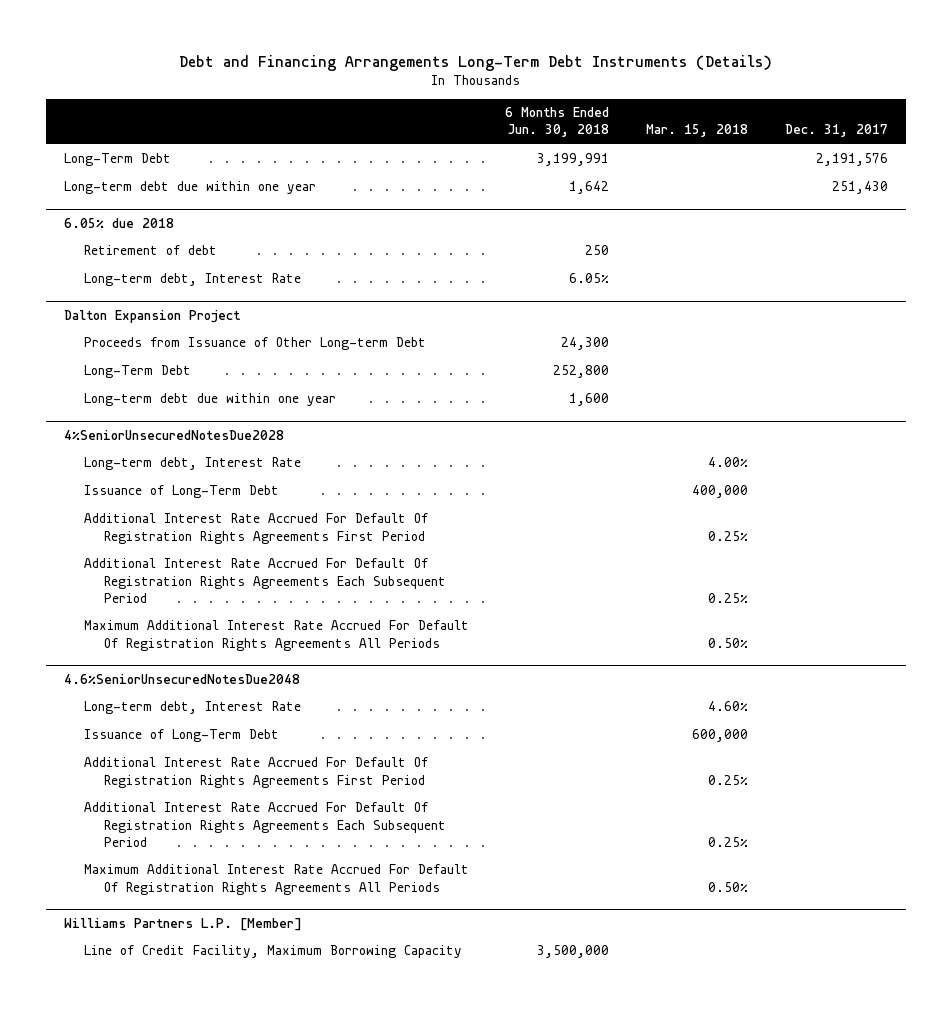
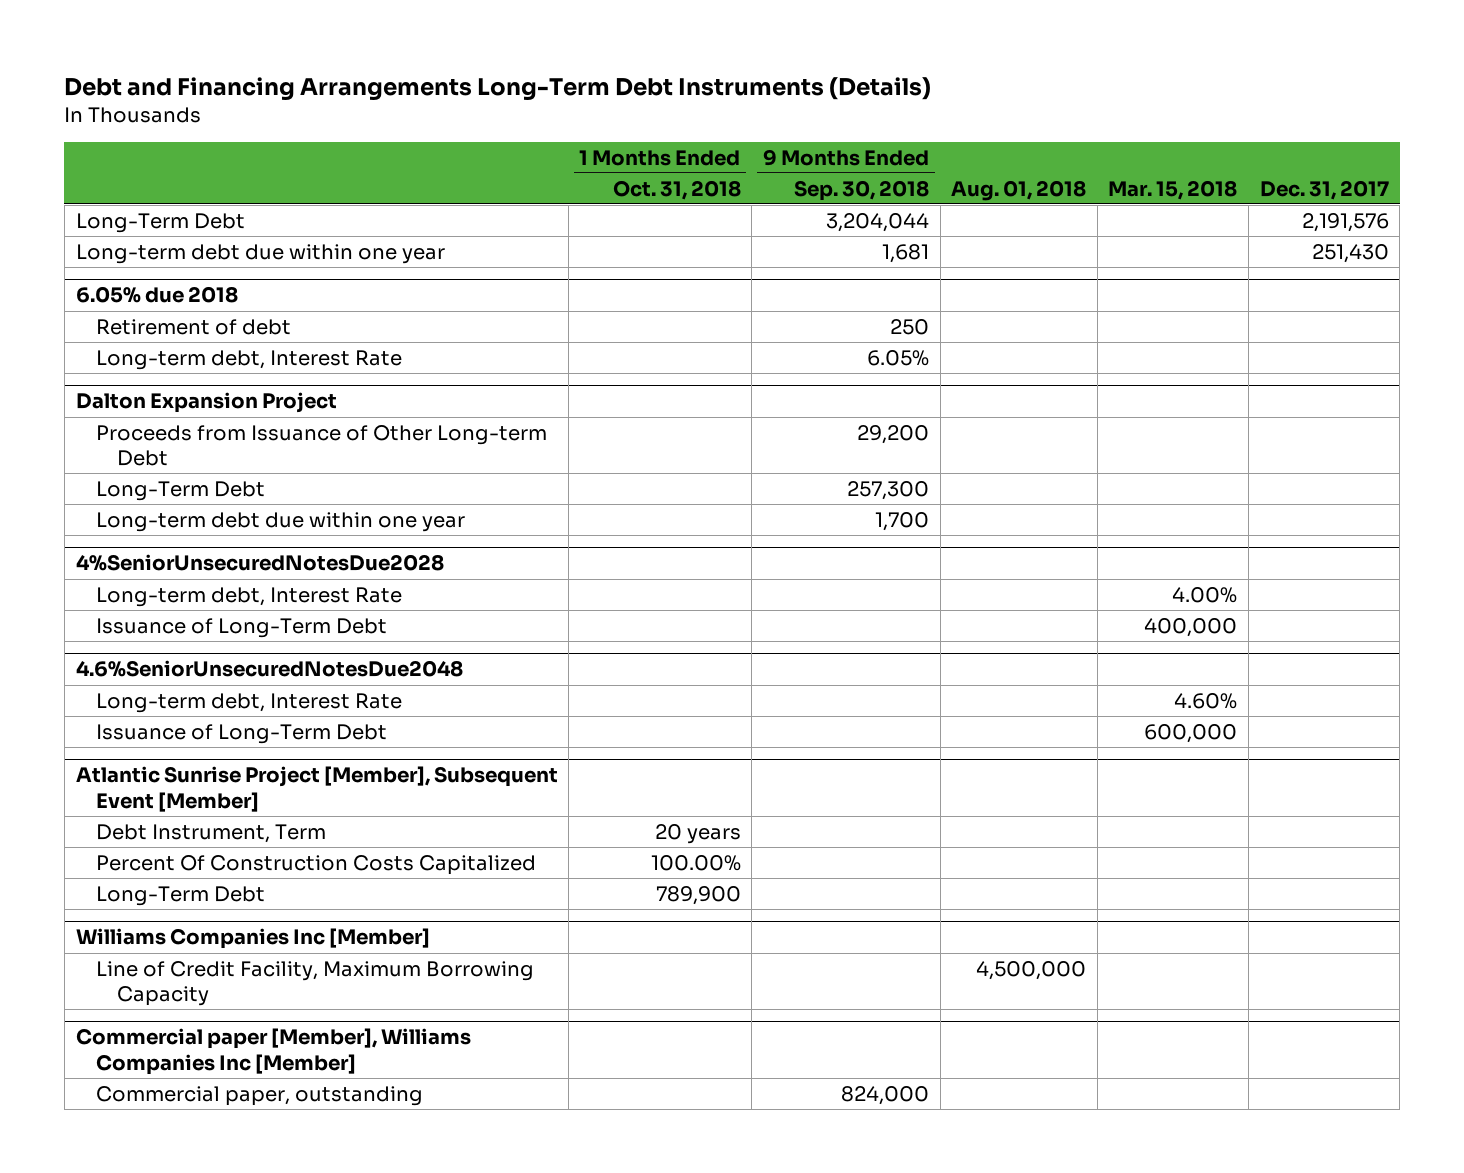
- | 6 Months Ended Jun. 30, 2018 | Mar. 15, 2018 | Dec. 31, 2017
+ | 1 Months Ended Oct. 31, 2018 | 9 Months Ended Sep. 30, 2018 | Aug. 01, 2018 | Mar. 15, 2018 | Dec. 31, 2017
@ 4%SeniorUnsecuredNotesDue2028
- Additional Interest Rate Accrued For Default Of Registration Rights Agreements First Period | | 0.25% |
- Additional Interest Rate Accrued For Default Of Registration Rights Agreements Each Subsequent Period | | 0.25% |
- Maximum Additional Interest Rate Accrued For Default Of Registration Rights Agreements All Periods | | 0.50% |
@ 4.6%SeniorUnsecuredNotesDue2048
- Additional Interest Rate Accrued For Default Of Registration Rights Agreements First Period | | 0.25% |
- Additional Interest Rate Accrued For Default Of Registration Rights Agreements Each Subsequent Period | | 0.25% |
- Maximum Additional Interest Rate Accrued For Default Of Registration Rights Agreements All Periods | | 0.50% |
- Williams Partners L.P. [Member]
- Line of Credit Facility, Maximum Borrowing Capacity | 3,500,000 | |
+ Atlantic Sunrise Project [Member], Subsequent Event [Member]
+ Debt Instrument, Term | 20 years | | | |
+ Percent Of Construction Costs Capitalized | 100.00% | | | |
+ Long-Term Debt | 789,900 | | | |
+ Williams Companies Inc [Member]
+ Line of Credit Facility, Maximum Borrowing Capacity | | | 4,500,000 | |
+ Commercial paper [Member], Williams Companies Inc [Member]
+ Commercial paper, outstanding | | 824,000 | | |

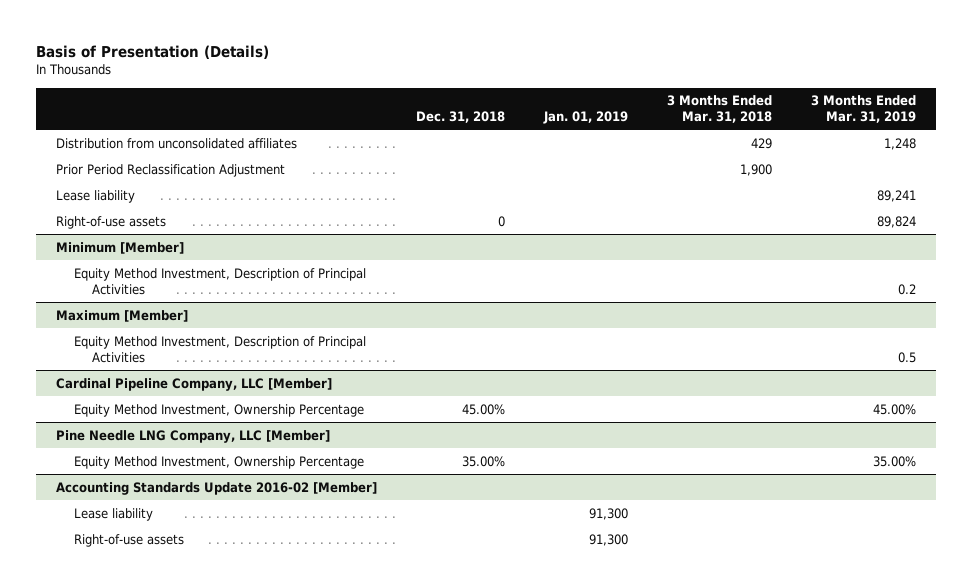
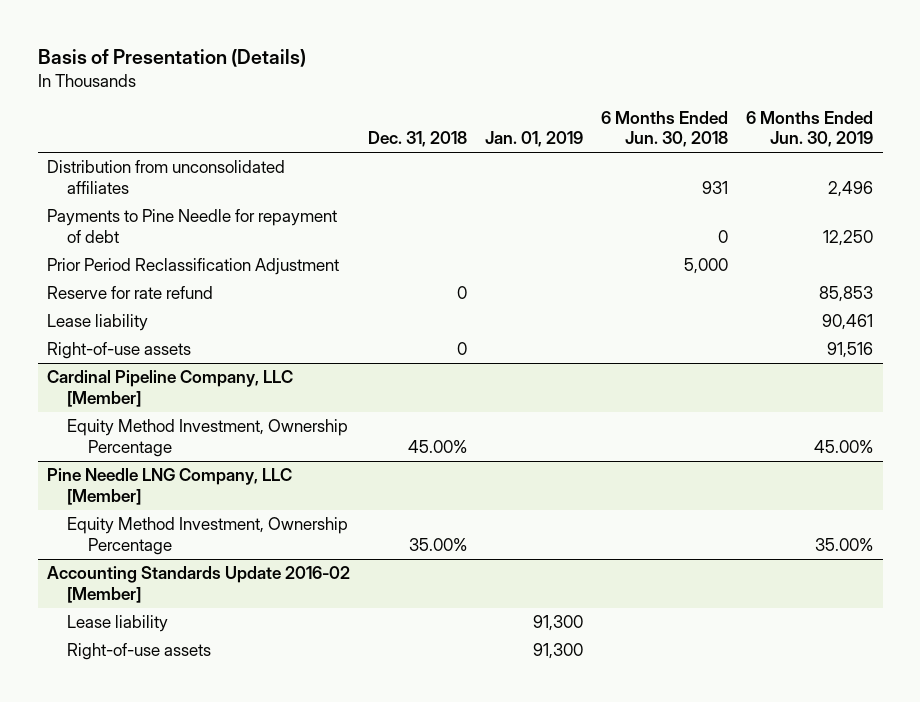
- | Dec. 31, 2018 | Jan. 01, 2019 | 3 Months Ended Mar. 31, 2018 | 3 Months Ended Mar. 31, 2019
+ | Dec. 31, 2018 | Jan. 01, 2019 | 6 Months Ended Jun. 30, 2018 | 6 Months Ended Jun. 30, 2019
+ Payments to Pine Needle for repayment of debt | | | 0 | 12,250
+ Reserve for rate refund | 0 | | | 85,853
- Minimum [Member]
- Equity Method Investment, Description of Principal Activities | | | | 0.2
- Maximum [Member]
- Equity Method Investment, Description of Principal Activities | | | | 0.5

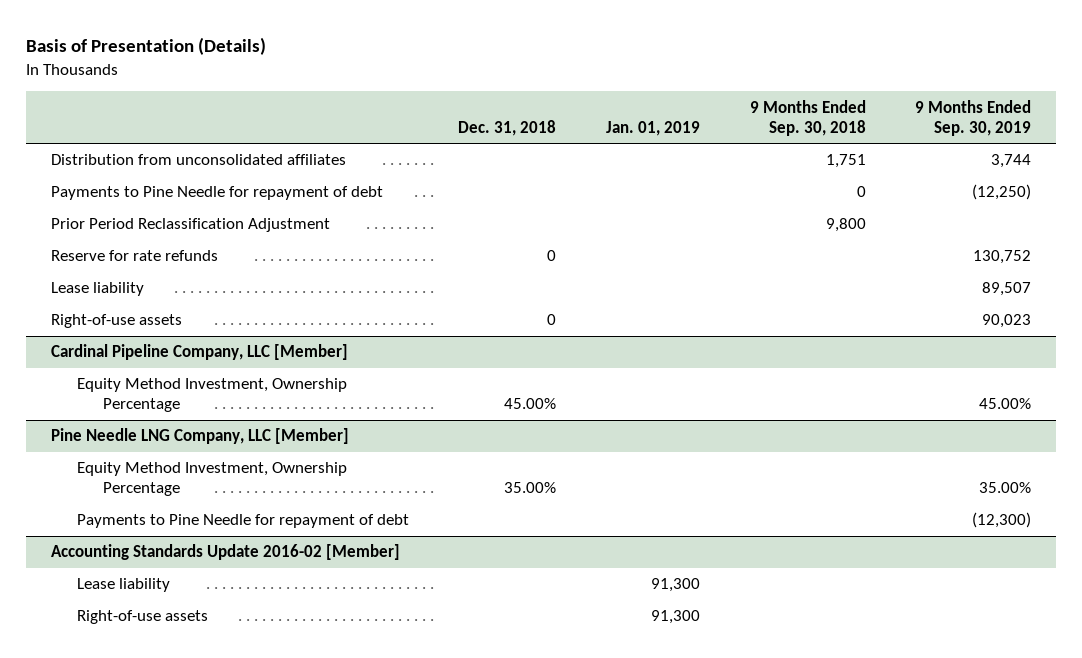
- | Dec. 31, 2018 | Jan. 01, 2019 | 6 Months Ended Jun. 30, 2018 | 6 Months Ended Jun. 30, 2019
+ | Dec. 31, 2018 | Jan. 01, 2019 | 9 Months Ended Sep. 30, 2018 | 9 Months Ended Sep. 30, 2019
- Reserve for rate refund | 0 | | | 85,853
+ Reserve for rate refunds | 0 | | | 130,752
@ Pine Needle LNG Company, LLC [Member]
+ Payments to Pine Needle for repayment of debt | | | | (12,300)

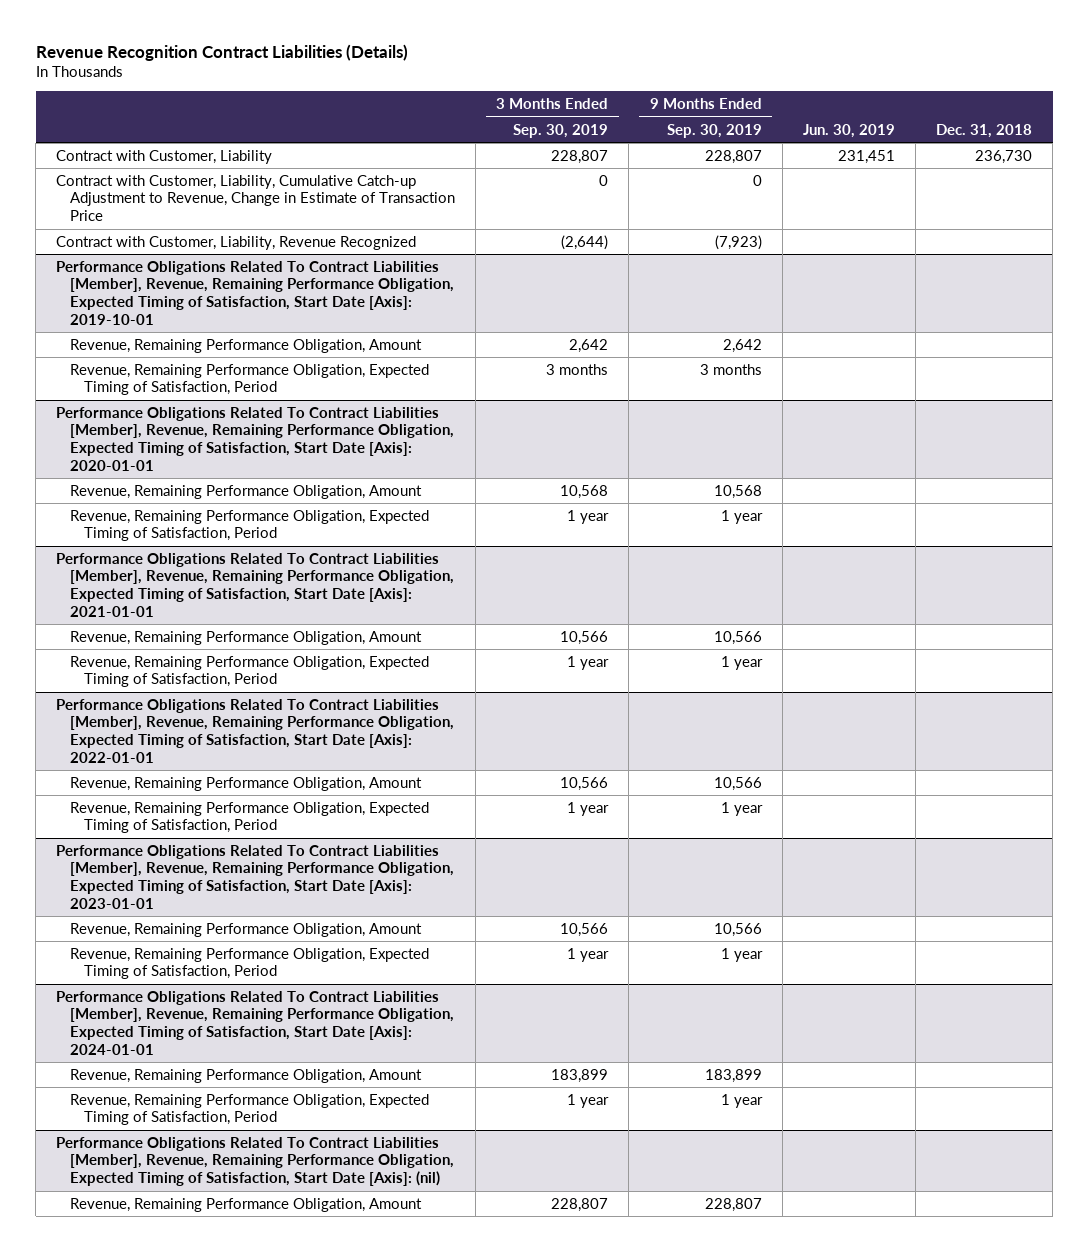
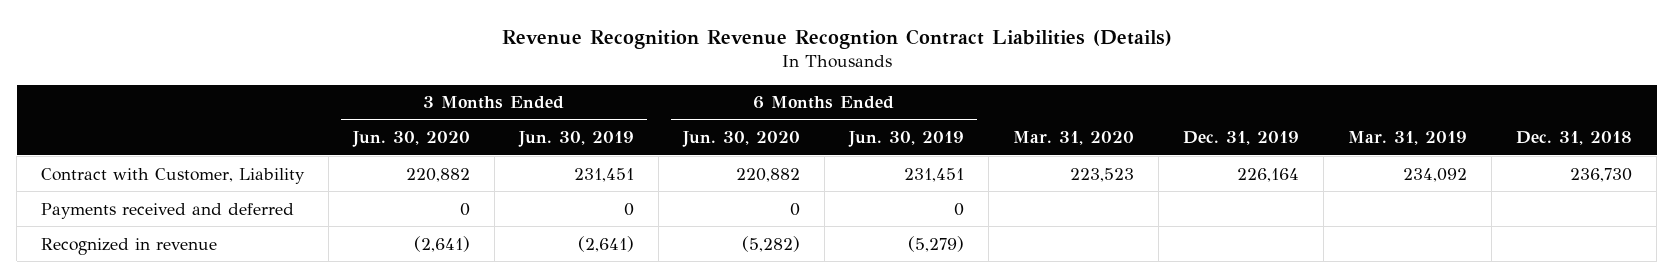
- Revenue Recognition Contract Liabilities (Details)
+ Revenue Recognition Revenue Recogntion Contract Liabilities (Details)
- | 3 Months Ended Sep. 30, 2019 | 9 Months Ended Sep. 30, 2019 | Jun. 30, 2019 | Dec. 31, 2018
+ | 3 Months Ended Jun. 30, 2020 | 3 Months Ended Jun. 30, 2019 | 6 Months Ended Jun. 30, 2020 | 6 Months Ended Jun. 30, 2019 | Mar. 31, 2020 | Dec. 31, 2019 | Mar. 31, 2019 | Dec. 31, 2018
- Contract with Customer, Liability, Cumulative Catch-up Adjustment to Revenue, Change in Estimate of Transaction Price | 0 | 0 | |
- Contract with Customer, Liability, Revenue Recognized | (2,644) | (7,923) | |
- Performance Obligations Related To Contract Liabilities [Member], Revenue, Remaining Performance Obligation, Expected Timing of Satisfaction, Start Date [Axis]: 2019-10-01
- Revenue, Remaining Performance Obligation, Amount | 2,642 | 2,642 | |
- Revenue, Remaining Performance Obligation, Expected Timing of Satisfaction, Period | 3 months | 3 months | |
- Performance Obligations Related To Contract Liabilities [Member], Revenue, Remaining Performance Obligation, Expected Timing of Satisfaction, Start Date [Axis]: 2020-01-01
- Revenue, Remaining Performance Obligation, Amount | 10,568 | 10,568 | |
- Revenue, Remaining Performance Obligation, Expected Timing of Satisfaction, Period | 1 year | 1 year | |
- Performance Obligations Related To Contract Liabilities [Member], Revenue, Remaining Performance Obligation, Expected Timing of Satisfaction, Start Date [Axis]: 2021-01-01
- Revenue, Remaining Performance Obligation, Amount | 10,566 | 10,566 | |
- Revenue, Remaining Performance Obligation, Expected Timing of Satisfaction, Period | 1 year | 1 year | |
- Performance Obligations Related To Contract Liabilities [Member], Revenue, Remaining Performance Obligation, Expected Timing of Satisfaction, Start Date [Axis]: 2022-01-01
- Revenue, Remaining Performance Obligation, Amount | 10,566 | 10,566 | |
- Revenue, Remaining Performance Obligation, Expected Timing of Satisfaction, Period | 1 year | 1 year | |
- Performance Obligations Related To Contract Liabilities [Member], Revenue, Remaining Performance Obligation, Expected Timing of Satisfaction, Start Date [Axis]: 2023-01-01
- Revenue, Remaining Performance Obligation, Amount | 10,566 | 10,566 | |
- Revenue, Remaining Performance Obligation, Expected Timing of Satisfaction, Period | 1 year | 1 year | |
- Performance Obligations Related To Contract Liabilities [Member], Revenue, Remaining Performance Obligation, Expected Timing of Satisfaction, Start Date [Axis]: 2024-01-01
- Revenue, Remaining Performance Obligation, Amount | 183,899 | 183,899 | |
- Revenue, Remaining Performance Obligation, Expected Timing of Satisfaction, Period | 1 year | 1 year | |
- Performance Obligations Related To Contract Liabilities [Member], Revenue, Remaining Performance Obligation, Expected Timing of Satisfaction, Start Date [Axis]: (nil)
- Revenue, Remaining Performance Obligation, Amount | 228,807 | 228,807 | |
+ Payments received and deferred | 0 | 0 | 0 | 0 | | | |
+ Recognized in revenue | (2,641) | (2,641) | (5,282) | (5,279) | | | |

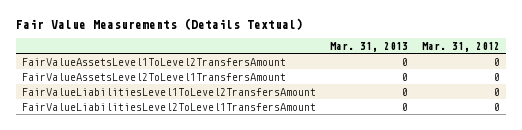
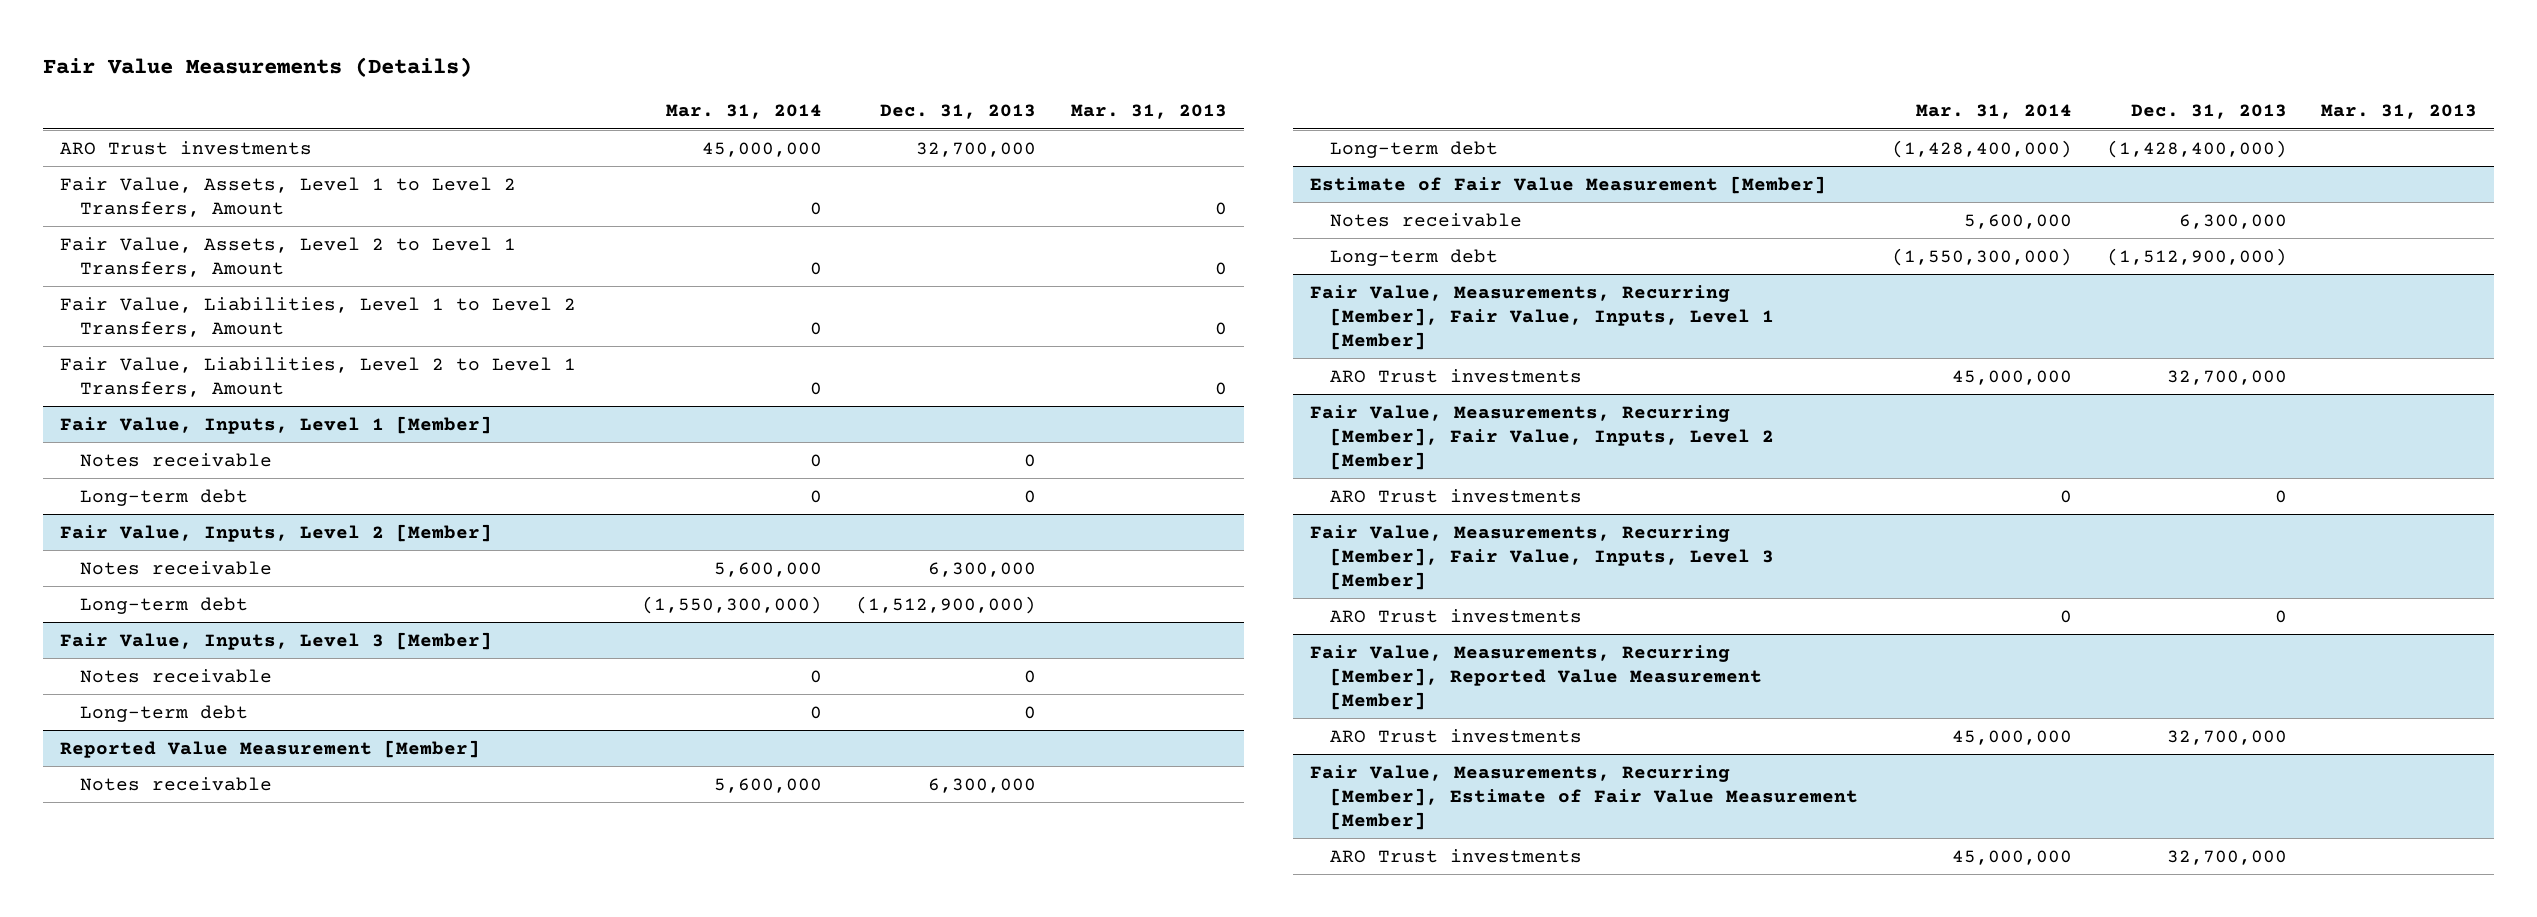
- Fair Value Measurements (Details Textual)
+ Fair Value Measurements (Details)
- | Mar. 31, 2013 | Mar. 31, 2012
+ | Mar. 31, 2014 | Dec. 31, 2013 | Mar. 31, 2013
- FairValueAssetsLevel1ToLevel2TransfersAmount | 0 | 0
- FairValueAssetsLevel2ToLevel1TransfersAmount | 0 | 0
- FairValueLiabilitiesLevel1ToLevel2TransfersAmount | 0 | 0
- FairValueLiabilitiesLevel2ToLevel1TransfersAmount | 0 | 0
+ ARO Trust investments | 45,000,000 | 32,700,000 |
+ Fair Value, Assets, Level 1 to Level 2 Transfers, Amount | 0 | | 0
+ Fair Value, Assets, Level 2 to Level 1 Transfers, Amount | 0 | | 0
+ Fair Value, Liabilities, Level 1 to Level 2 Transfers, Amount | 0 | | 0
+ Fair Value, Liabilities, Level 2 to Level 1 Transfers, Amount | 0 | | 0
+ Fair Value, Inputs, Level 1 [Member]
+ Notes receivable | 0 | 0 |
+ Long-term debt | 0 | 0 |
+ Fair Value, Inputs, Level 2 [Member]
+ Notes receivable | 5,600,000 | 6,300,000 |
+ Long-term debt | (1,550,300,000) | (1,512,900,000) |
+ Fair Value, Inputs, Level 3 [Member]
+ Notes receivable | 0 | 0 |
+ Long-term debt | 0 | 0 |
+ Reported Value Measurement [Member]
+ Notes receivable | 5,600,000 | 6,300,000 |
+ Long-term debt | (1,428,400,000) | (1,428,400,000) |
+ Estimate of Fair Value Measurement [Member]
+ Notes receivable | 5,600,000 | 6,300,000 |
+ Long-term debt | (1,550,300,000) | (1,512,900,000) |
+ Fair Value, Measurements, Recurring [Member], Fair Value, Inputs, Level 1 [Member]
+ ARO Trust investments | 45,000,000 | 32,700,000 |
+ Fair Value, Measurements, Recurring [Member], Fair Value, Inputs, Level 2 [Member]
+ ARO Trust investments | 0 | 0 |
+ Fair Value, Measurements, Recurring [Member], Fair Value, Inputs, Level 3 [Member]
+ ARO Trust investments | 0 | 0 |
+ Fair Value, Measurements, Recurring [Member], Reported Value Measurement [Member]
+ ARO Trust investments | 45,000,000 | 32,700,000 |
+ Fair Value, Measurements, Recurring [Member], Estimate of Fair Value Measurement [Member]
+ ARO Trust investments | 45,000,000 | 32,700,000 |

